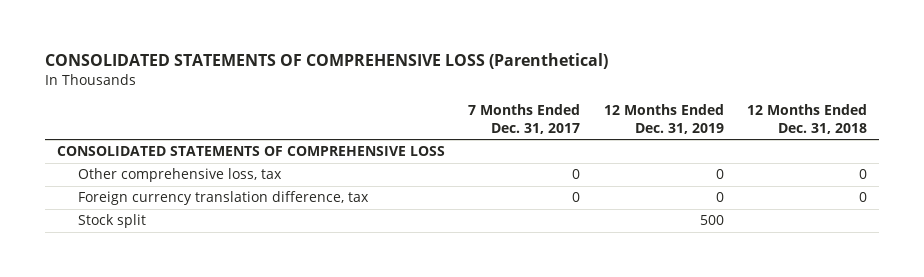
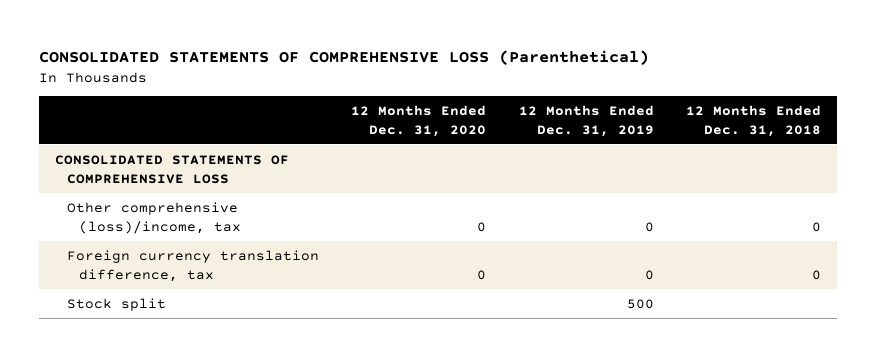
- | 7 Months Ended Dec. 31, 2017 | 12 Months Ended Dec. 31, 2019 | 12 Months Ended Dec. 31, 2018
+ | 12 Months Ended Dec. 31, 2020 | 12 Months Ended Dec. 31, 2019 | 12 Months Ended Dec. 31, 2018
- Other comprehensive loss, tax | 0 | 0 | 0
+ Other comprehensive (loss)/income, tax | 0 | 0 | 0

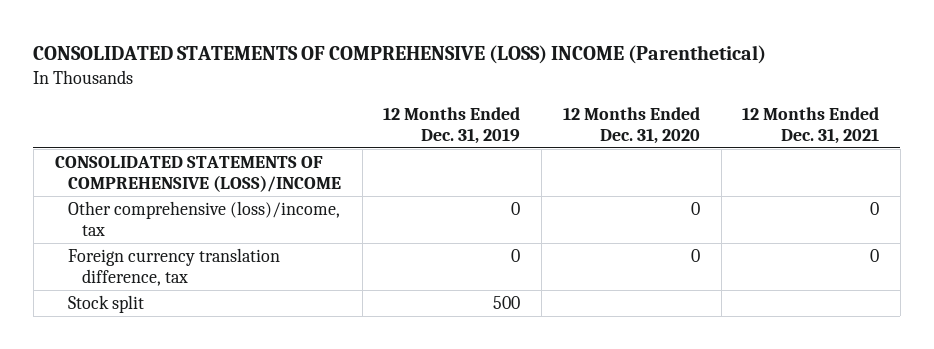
- CONSOLIDATED STATEMENTS OF COMPREHENSIVE LOSS (Parenthetical)
+ CONSOLIDATED STATEMENTS OF COMPREHENSIVE (LOSS) INCOME (Parenthetical)
- | 12 Months Ended Dec. 31, 2020 | 12 Months Ended Dec. 31, 2019 | 12 Months Ended Dec. 31, 2018
+ | 12 Months Ended Dec. 31, 2019 | 12 Months Ended Dec. 31, 2020 | 12 Months Ended Dec. 31, 2021
- CONSOLIDATED STATEMENTS OF COMPREHENSIVE LOSS
+ CONSOLIDATED STATEMENTS OF COMPREHENSIVE (LOSS)/INCOME

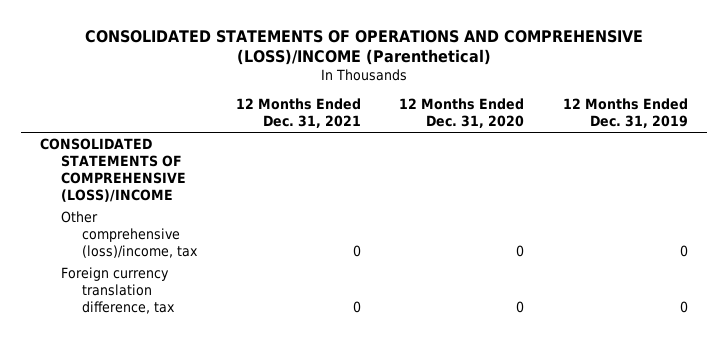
- CONSOLIDATED STATEMENTS OF COMPREHENSIVE (LOSS) INCOME (Parenthetical)
+ CONSOLIDATED STATEMENTS OF OPERATIONS AND COMPREHENSIVE (LOSS)/INCOME (Parenthetical)
- | 12 Months Ended Dec. 31, 2019 | 12 Months Ended Dec. 31, 2020 | 12 Months Ended Dec. 31, 2021
+ | 12 Months Ended Dec. 31, 2021 | 12 Months Ended Dec. 31, 2020 | 12 Months Ended Dec. 31, 2019
- Stock split | 500 | |

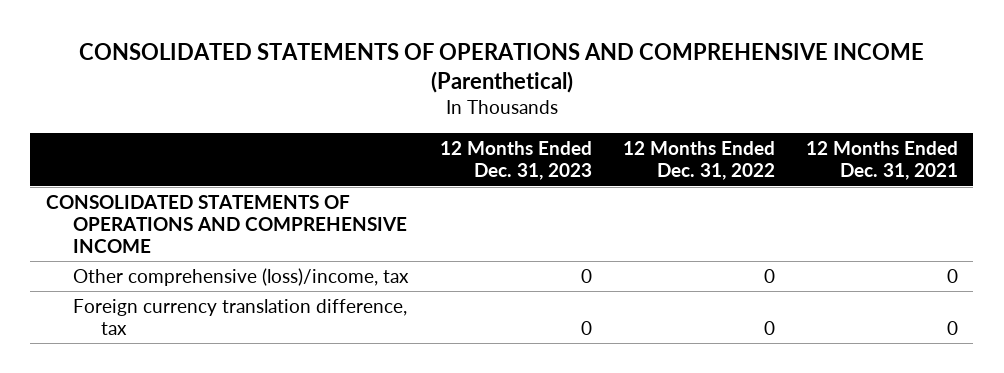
- CONSOLIDATED STATEMENTS OF OPERATIONS AND COMPREHENSIVE (LOSS)/INCOME (Parenthetical)
+ CONSOLIDATED STATEMENTS OF OPERATIONS AND COMPREHENSIVE INCOME (Parenthetical)
- | 12 Months Ended Dec. 31, 2021 | 12 Months Ended Dec. 31, 2020 | 12 Months Ended Dec. 31, 2019
+ | 12 Months Ended Dec. 31, 2023 | 12 Months Ended Dec. 31, 2022 | 12 Months Ended Dec. 31, 2021
- CONSOLIDATED STATEMENTS OF COMPREHENSIVE (LOSS)/INCOME
+ CONSOLIDATED STATEMENTS OF OPERATIONS AND COMPREHENSIVE INCOME

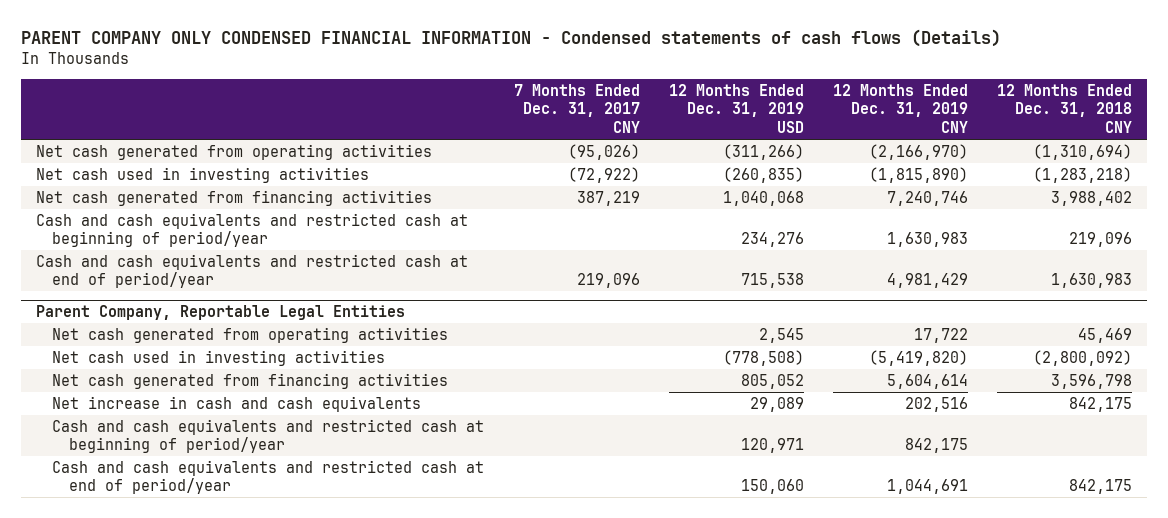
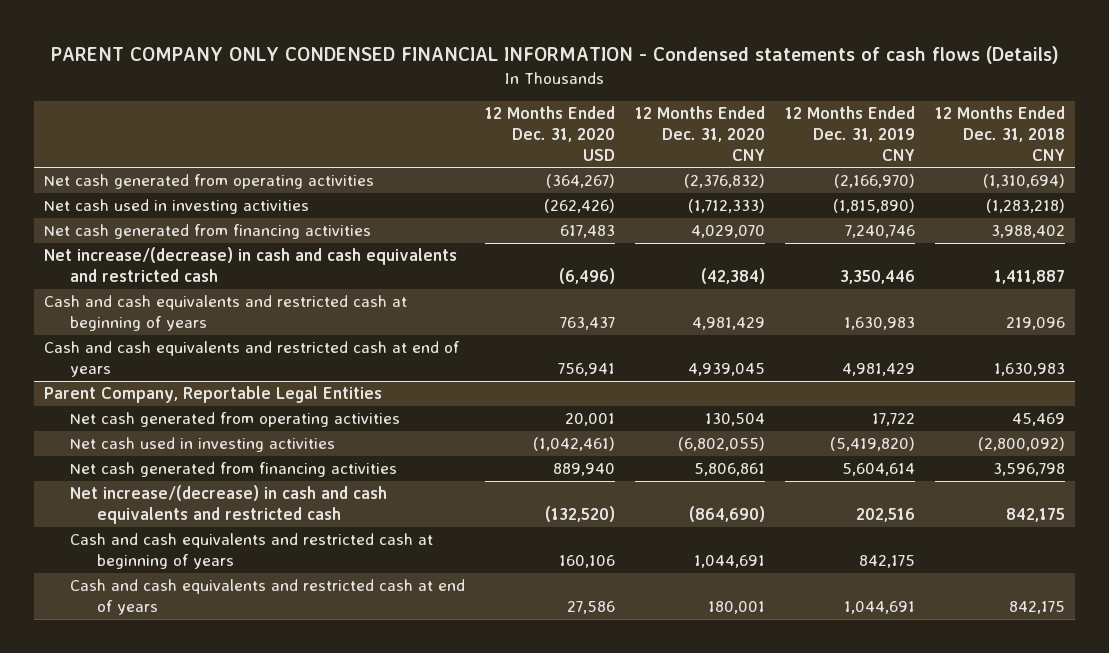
- | 7 Months Ended Dec. 31, 2017 CNY | 12 Months Ended Dec. 31, 2019 USD | 12 Months Ended Dec. 31, 2019 CNY | 12 Months Ended Dec. 31, 2018 CNY
+ | 12 Months Ended Dec. 31, 2020 USD | 12 Months Ended Dec. 31, 2020 CNY | 12 Months Ended Dec. 31, 2019 CNY | 12 Months Ended Dec. 31, 2018 CNY
- Cash and cash equivalents and restricted cash at beginning of period/year | | 234,276 | 1,630,983 | 219,096
- Cash and cash equivalents and restricted cash at end of period/year | 219,096 | 715,538 | 4,981,429 | 1,630,983
+ Net increase/(decrease) in cash and cash equivalents and restricted cash | (6,496) | (42,384) | 3,350,446 | 1,411,887
+ Cash and cash equivalents and restricted cash at beginning of years | 763,437 | 4,981,429 | 1,630,983 | 219,096
+ Cash and cash equivalents and restricted cash at end of years | 756,941 | 4,939,045 | 4,981,429 | 1,630,983
@ Parent Company, Reportable Legal Entities
- Net increase in cash and cash equivalents | | 29,089 | 202,516 | 842,175
- Cash and cash equivalents and restricted cash at beginning of period/year | | 120,971 | 842,175 |
- Cash and cash equivalents and restricted cash at end of period/year | | 150,060 | 1,044,691 | 842,175
+ Net increase/(decrease) in cash and cash equivalents and restricted cash | (132,520) | (864,690) | 202,516 | 842,175
+ Cash and cash equivalents and restricted cash at beginning of years | 160,106 | 1,044,691 | 842,175 |
+ Cash and cash equivalents and restricted cash at end of years | 27,586 | 180,001 | 1,044,691 | 842,175

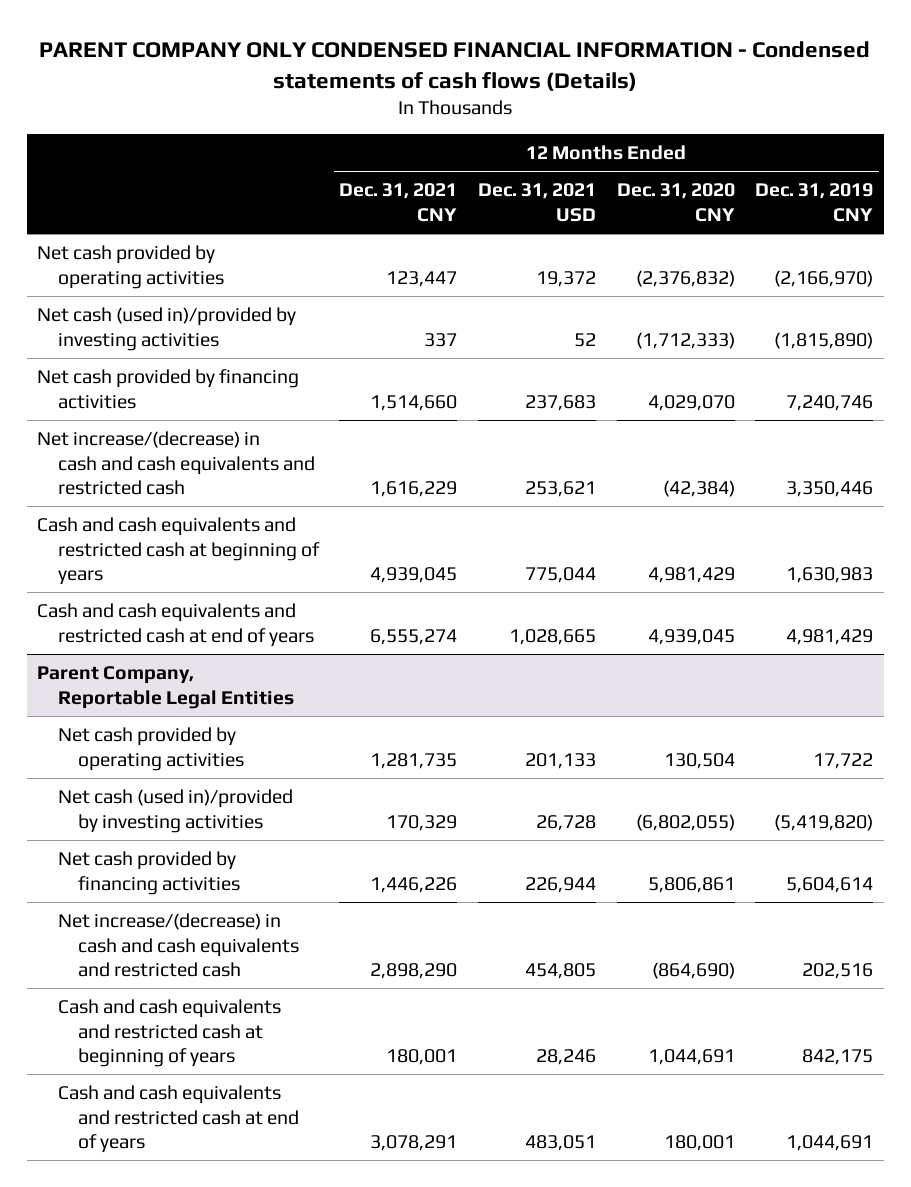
- | 12 Months Ended Dec. 31, 2020 USD | 12 Months Ended Dec. 31, 2020 CNY | 12 Months Ended Dec. 31, 2019 CNY | 12 Months Ended Dec. 31, 2018 CNY
+ | 12 Months Ended Dec. 31, 2021 CNY | 12 Months Ended Dec. 31, 2021 USD | 12 Months Ended Dec. 31, 2020 CNY | 12 Months Ended Dec. 31, 2019 CNY
- Net cash generated from operating activities | (364,267) | (2,376,832) | (2,166,970) | (1,310,694)
- Net cash used in investing activities | (262,426) | (1,712,333) | (1,815,890) | (1,283,218)
- Net cash generated from financing activities | 617,483 | 4,029,070 | 7,240,746 | 3,988,402
+ Net cash provided by operating activities | 123,447 | 19,372 | (2,376,832) | (2,166,970)
+ Net cash (used in)/provided by investing activities | 337 | 52 | (1,712,333) | (1,815,890)
+ Net cash provided by financing activities | 1,514,660 | 237,683 | 4,029,070 | 7,240,746
@ Parent Company, Reportable Legal Entities
- Net cash generated from operating activities | 20,001 | 130,504 | 17,722 | 45,469
- Net cash used in investing activities | (1,042,461) | (6,802,055) | (5,419,820) | (2,800,092)
- Net cash generated from financing activities | 889,940 | 5,806,861 | 5,604,614 | 3,596,798
+ Net cash provided by operating activities | 1,281,735 | 201,133 | 130,504 | 17,722
+ Net cash (used in)/provided by investing activities | 170,329 | 26,728 | (6,802,055) | (5,419,820)
+ Net cash provided by financing activities | 1,446,226 | 226,944 | 5,806,861 | 5,604,614

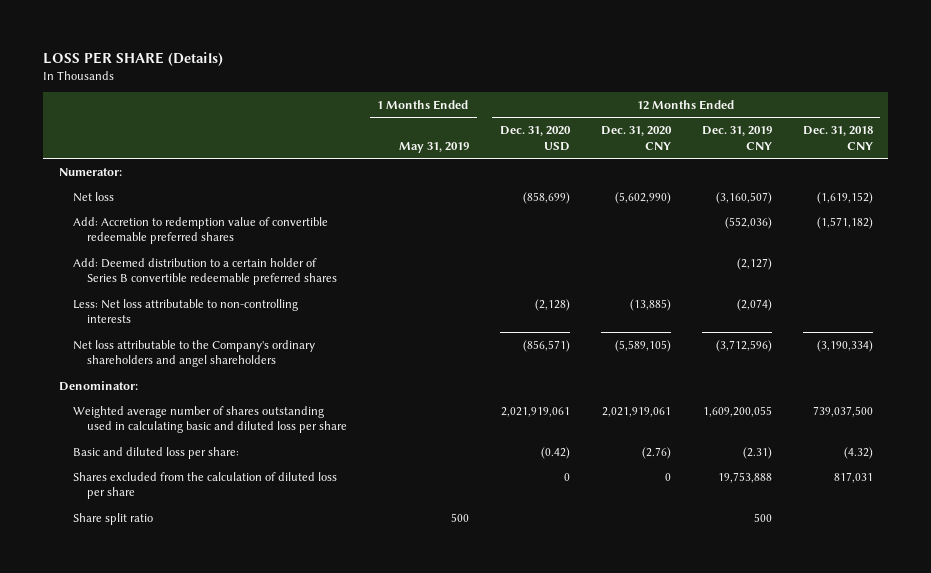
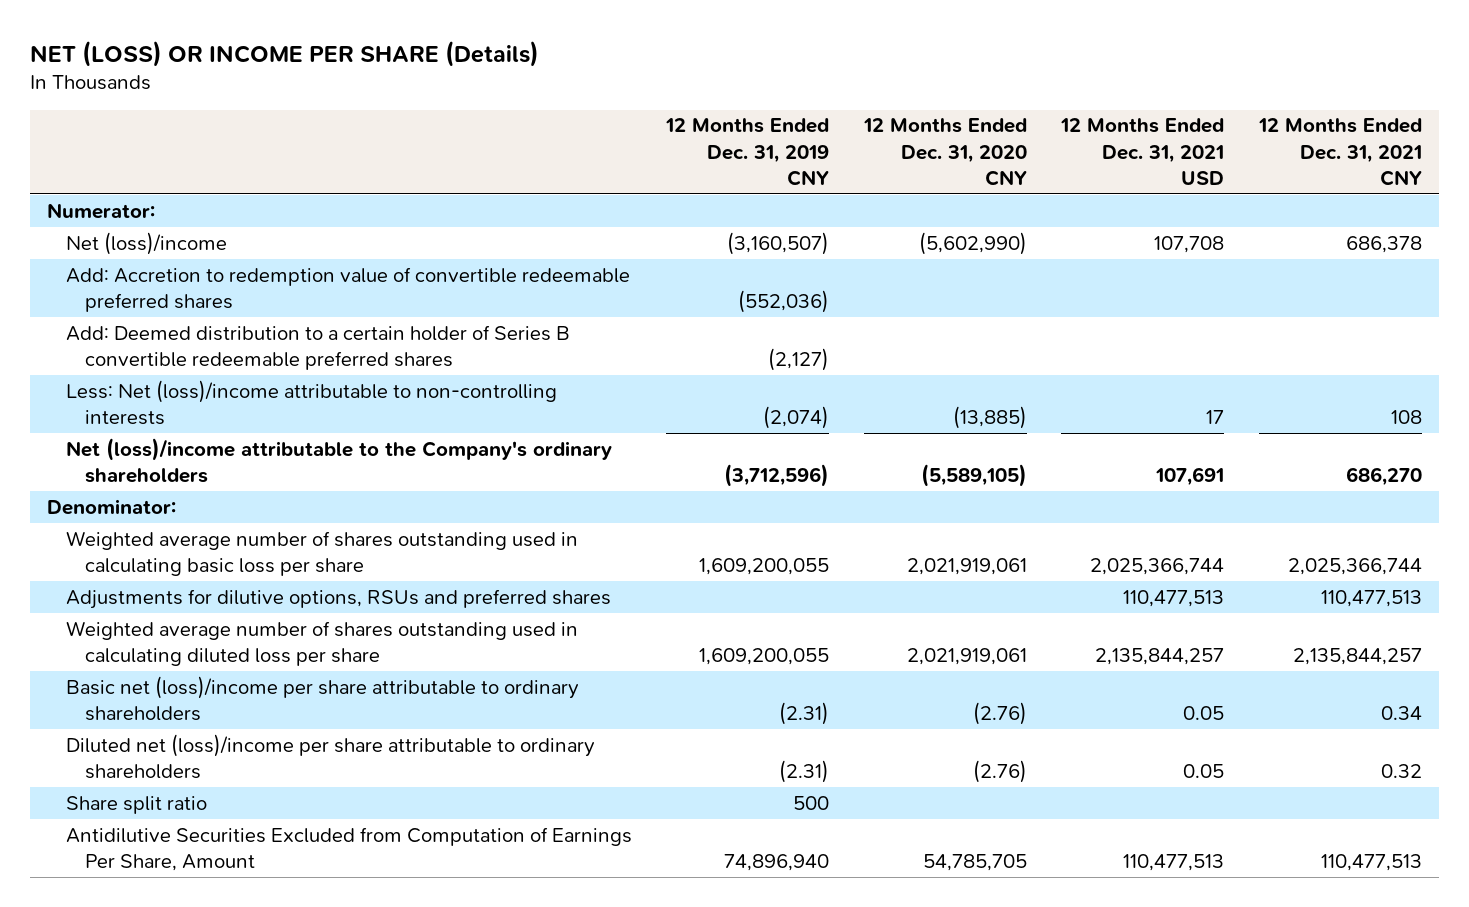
- LOSS PER SHARE (Details)
+ NET (LOSS) OR INCOME PER SHARE (Details)
- | 1 Months Ended May 31, 2019 | 12 Months Ended Dec. 31, 2020 USD | 12 Months Ended Dec. 31, 2020 CNY | 12 Months Ended Dec. 31, 2019 CNY | 12 Months Ended Dec. 31, 2018 CNY
+ | 12 Months Ended Dec. 31, 2019 CNY | 12 Months Ended Dec. 31, 2020 CNY | 12 Months Ended Dec. 31, 2021 USD | 12 Months Ended Dec. 31, 2021 CNY
- Net loss | | (858,699) | (5,602,990) | (3,160,507) | (1,619,152)
+ Net (loss)/income | (3,160,507) | (5,602,990) | 107,708 | 686,378
- Less: Net loss attributable to non-controlling interests | | (2,128) | (13,885) | (2,074) |
- Net loss attributable to the Company's ordinary shareholders and angel shareholders | | (856,571) | (5,589,105) | (3,712,596) | (3,190,334)
+ Less: Net (loss)/income attributable to non-controlling interests | (2,074) | (13,885) | 17 | 108
+ Net (loss)/income attributable to the Company's ordinary shareholders | (3,712,596) | (5,589,105) | 107,691 | 686,270
- Weighted average number of shares outstanding used in calculating basic and diluted loss per share | | 2,021,919,061 | 2,021,919,061 | 1,609,200,055 | 739,037,500
- Basic and diluted loss per share: | | (0.42) | (2.76) | (2.31) | (4.32)
- Shares excluded from the calculation of diluted loss per share | | 0 | 0 | 19,753,888 | 817,031
+ Weighted average number of shares outstanding used in calculating basic loss per share | 1,609,200,055 | 2,021,919,061 | 2,025,366,744 | 2,025,366,744
+ Adjustments for dilutive options, RSUs and preferred shares | | | 110,477,513 | 110,477,513
+ Weighted average number of shares outstanding used in calculating diluted loss per share | 1,609,200,055 | 2,021,919,061 | 2,135,844,257 | 2,135,844,257
+ Basic net (loss)/income per share attributable to ordinary shareholders | (2.31) | (2.76) | 0.05 | 0.34
+ Diluted net (loss)/income per share attributable to ordinary shareholders | (2.31) | (2.76) | 0.05 | 0.32
+ Antidilutive Securities Excluded from Computation of Earnings Per Share, Amount | 74,896,940 | 54,785,705 | 110,477,513 | 110,477,513

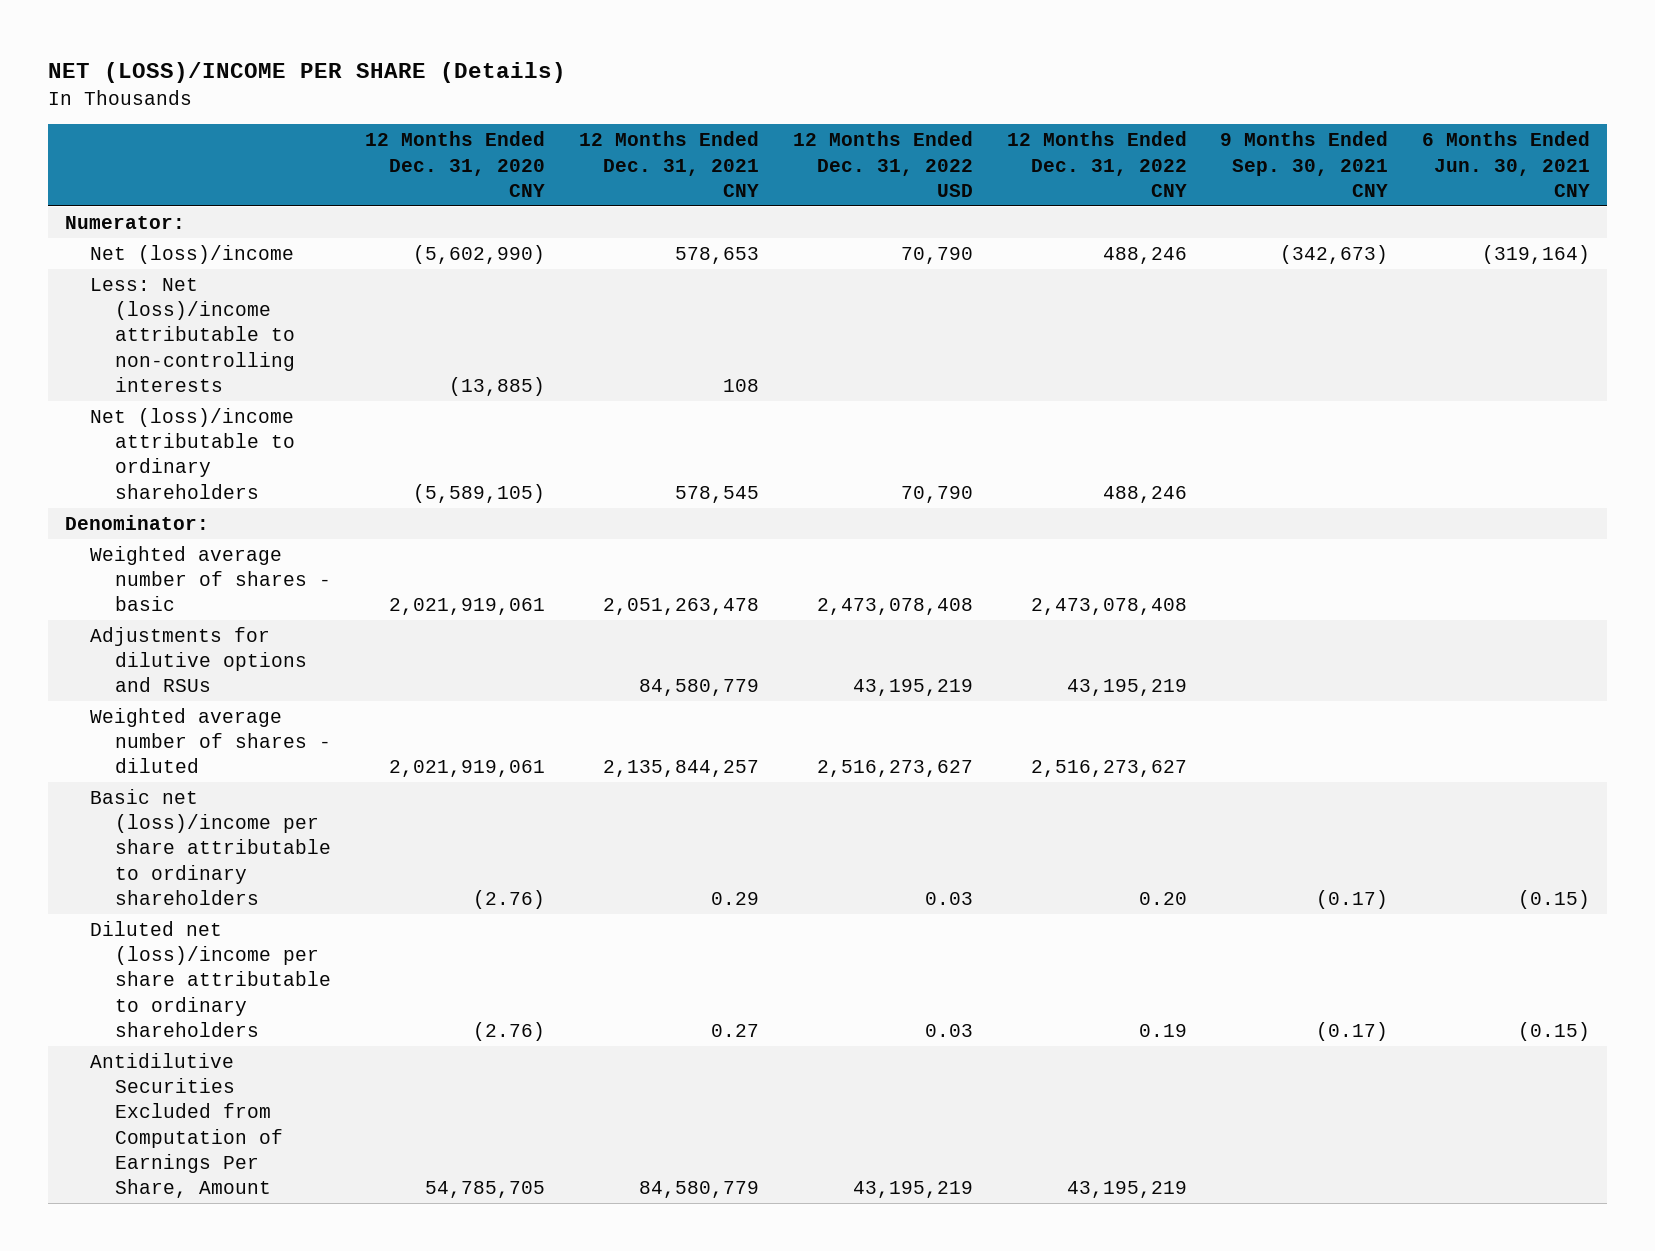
- NET (LOSS) OR INCOME PER SHARE (Details)
+ NET (LOSS)/INCOME PER SHARE (Details)
- | 12 Months Ended Dec. 31, 2019 CNY | 12 Months Ended Dec. 31, 2020 CNY | 12 Months Ended Dec. 31, 2021 USD | 12 Months Ended Dec. 31, 2021 CNY
+ | 12 Months Ended Dec. 31, 2020 CNY | 12 Months Ended Dec. 31, 2021 CNY | 12 Months Ended Dec. 31, 2022 USD | 12 Months Ended Dec. 31, 2022 CNY | 9 Months Ended Sep. 30, 2021 CNY | 6 Months Ended Jun. 30, 2021 CNY
- Net (loss)/income | (3,160,507) | (5,602,990) | 107,708 | 686,378
- Add: Accretion to redemption value of convertible redeemable preferred shares | (552,036) | | |
- Add: Deemed distribution to a certain holder of Series B convertible redeemable preferred shares | (2,127) | | |
+ Net (loss)/income | (5,602,990) | 578,653 | 70,790 | 488,246 | (342,673) | (319,164)
- Net (loss)/income attributable to the Company's ordinary shareholders | (3,712,596) | (5,589,105) | 107,691 | 686,270
+ Net (loss)/income attributable to ordinary shareholders | (5,589,105) | 578,545 | 70,790 | 488,246 | |
- Weighted average number of shares outstanding used in calculating basic loss per share | 1,609,200,055 | 2,021,919,061 | 2,025,366,744 | 2,025,366,744
- Adjustments for dilutive options, RSUs and preferred shares | | | 110,477,513 | 110,477,513
- Weighted average number of shares outstanding used in calculating diluted loss per share | 1,609,200,055 | 2,021,919,061 | 2,135,844,257 | 2,135,844,257
- Basic net (loss)/income per share attributable to ordinary shareholders | (2.31) | (2.76) | 0.05 | 0.34
- Diluted net (loss)/income per share attributable to ordinary shareholders | (2.31) | (2.76) | 0.05 | 0.32
- Share split ratio | 500 | | |
- Antidilutive Securities Excluded from Computation of Earnings Per Share, Amount | 74,896,940 | 54,785,705 | 110,477,513 | 110,477,513
+ Weighted average number of shares - basic | 2,021,919,061 | 2,051,263,478 | 2,473,078,408 | 2,473,078,408 | |
+ Adjustments for dilutive options and RSUs | | 84,580,779 | 43,195,219 | 43,195,219 | |
+ Weighted average number of shares - diluted | 2,021,919,061 | 2,135,844,257 | 2,516,273,627 | 2,516,273,627 | |
+ Basic net (loss)/income per share attributable to ordinary shareholders | (2.76) | 0.29 | 0.03 | 0.20 | (0.17) | (0.15)
+ Diluted net (loss)/income per share attributable to ordinary shareholders | (2.76) | 0.27 | 0.03 | 0.19 | (0.17) | (0.15)
+ Antidilutive Securities Excluded from Computation of Earnings Per Share, Amount | 54,785,705 | 84,580,779 | 43,195,219 | 43,195,219 | |

